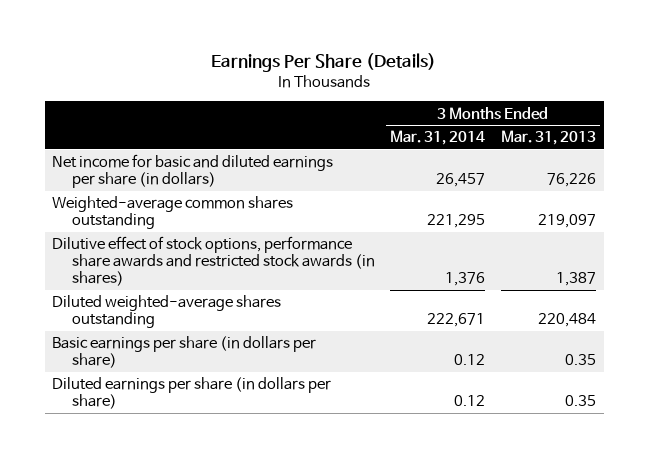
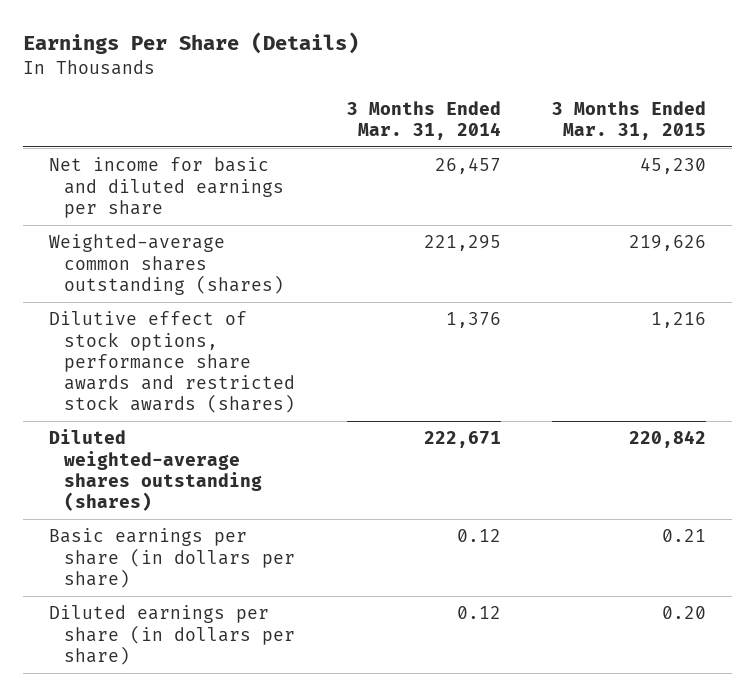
- | 3 Months Ended Mar. 31, 2014 | 3 Months Ended Mar. 31, 2013
+ | 3 Months Ended Mar. 31, 2014 | 3 Months Ended Mar. 31, 2015
- Net income for basic and diluted earnings per share (in dollars) | 26,457 | 76,226
- Weighted-average common shares outstanding | 221,295 | 219,097
- Dilutive effect of stock options, performance share awards and restricted stock awards (in shares) | 1,376 | 1,387
- Diluted weighted-average shares outstanding | 222,671 | 220,484
+ Net income for basic and diluted earnings per share | 26,457 | 45,230
+ Weighted-average common shares outstanding (shares) | 221,295 | 219,626
+ Dilutive effect of stock options, performance share awards and restricted stock awards (shares) | 1,376 | 1,216
+ Diluted weighted-average shares outstanding (shares) | 222,671 | 220,842

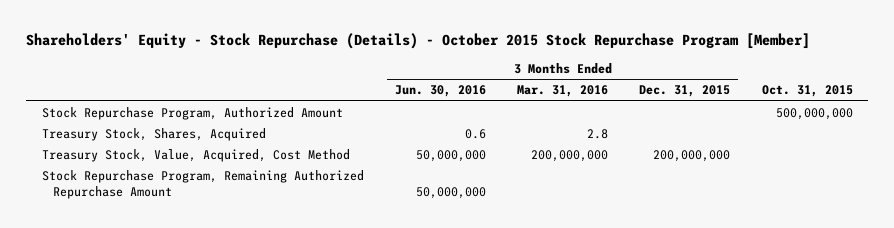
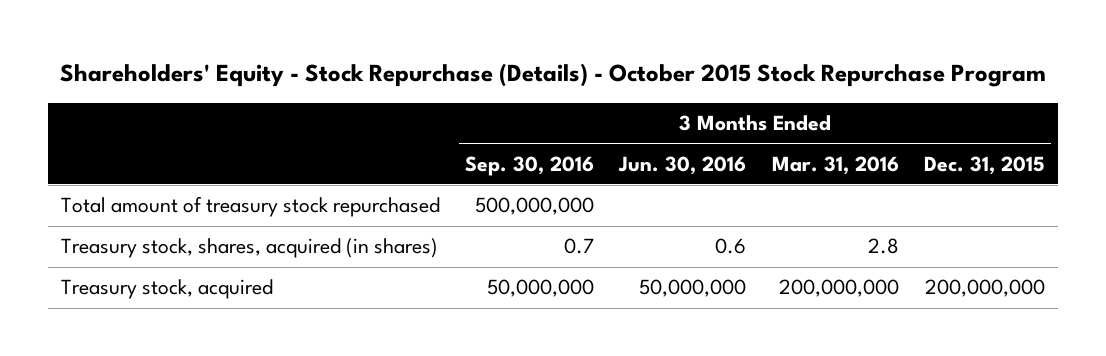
- Shareholders' Equity - Stock Repurchase (Details) - October 2015 Stock Repurchase Program [Member]
+ Shareholders' Equity - Stock Repurchase (Details) - October 2015 Stock Repurchase Program
- | 3 Months Ended Jun. 30, 2016 | 3 Months Ended Mar. 31, 2016 | 3 Months Ended Dec. 31, 2015 | Oct. 31, 2015
+ | 3 Months Ended Sep. 30, 2016 | 3 Months Ended Jun. 30, 2016 | 3 Months Ended Mar. 31, 2016 | 3 Months Ended Dec. 31, 2015
- Stock Repurchase Program, Authorized Amount | | | | 500,000,000
- Treasury Stock, Shares, Acquired | 0.6 | 2.8 | |
- Treasury Stock, Value, Acquired, Cost Method | 50,000,000 | 200,000,000 | 200,000,000 |
- Stock Repurchase Program, Remaining Authorized Repurchase Amount | 50,000,000 | | |
+ Total amount of treasury stock repurchased | 500,000,000 | | |
+ Treasury stock, shares, acquired (in shares) | 0.7 | 0.6 | 2.8 |
+ Treasury stock, acquired | 50,000,000 | 50,000,000 | 200,000,000 | 200,000,000

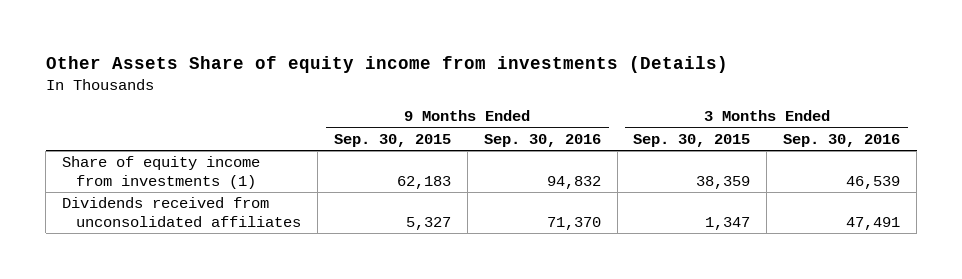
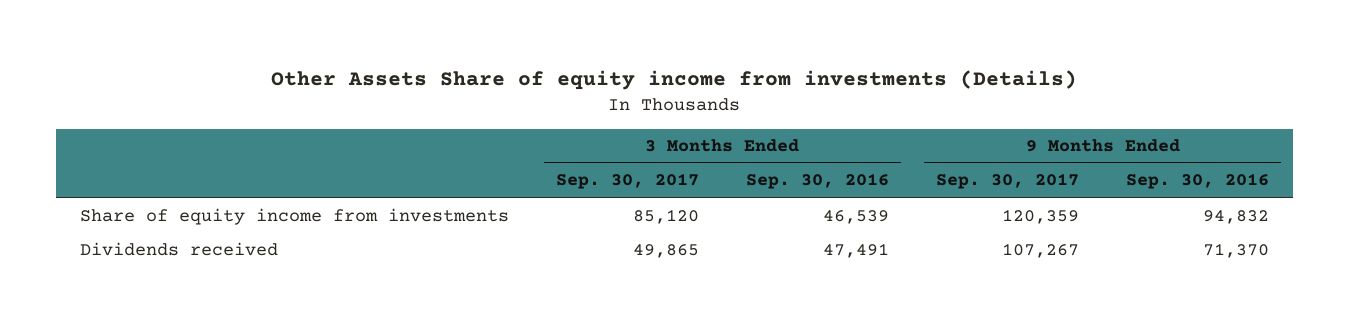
- | 9 Months Ended Sep. 30, 2015 | 9 Months Ended Sep. 30, 2016 | 3 Months Ended Sep. 30, 2015 | 3 Months Ended Sep. 30, 2016
+ | 3 Months Ended Sep. 30, 2017 | 3 Months Ended Sep. 30, 2016 | 9 Months Ended Sep. 30, 2017 | 9 Months Ended Sep. 30, 2016
- Share of equity income from investments (1) | 62,183 | 94,832 | 38,359 | 46,539
- Dividends received from unconsolidated affiliates | 5,327 | 71,370 | 1,347 | 47,491
+ Share of equity income from investments | 85,120 | 46,539 | 120,359 | 94,832
+ Dividends received | 49,865 | 47,491 | 107,267 | 71,370

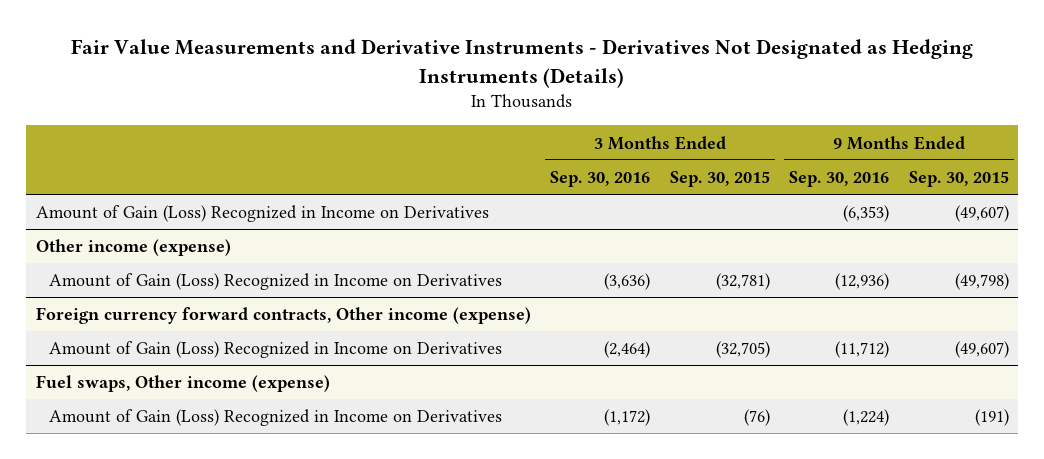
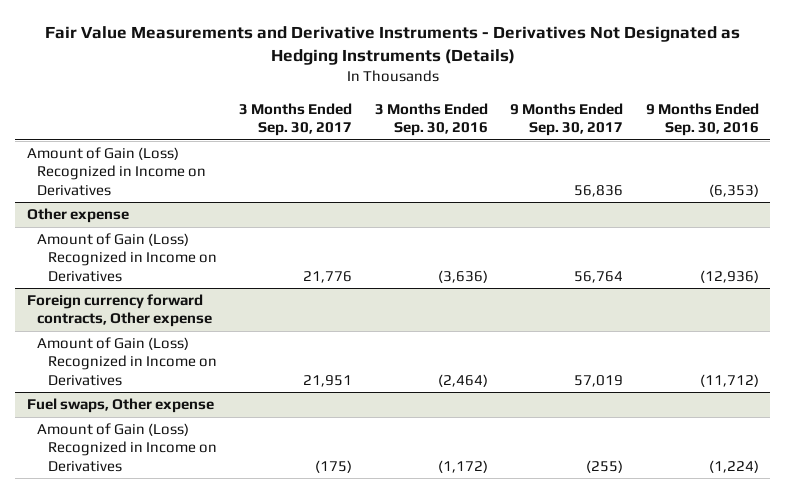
- | 3 Months Ended Sep. 30, 2016 | 3 Months Ended Sep. 30, 2015 | 9 Months Ended Sep. 30, 2016 | 9 Months Ended Sep. 30, 2015
+ | 3 Months Ended Sep. 30, 2017 | 3 Months Ended Sep. 30, 2016 | 9 Months Ended Sep. 30, 2017 | 9 Months Ended Sep. 30, 2016
- Other income (expense)
+ Other expense
- Foreign currency forward contracts, Other income (expense)
+ Foreign currency forward contracts, Other expense
- Fuel swaps, Other income (expense)
+ Fuel swaps, Other expense

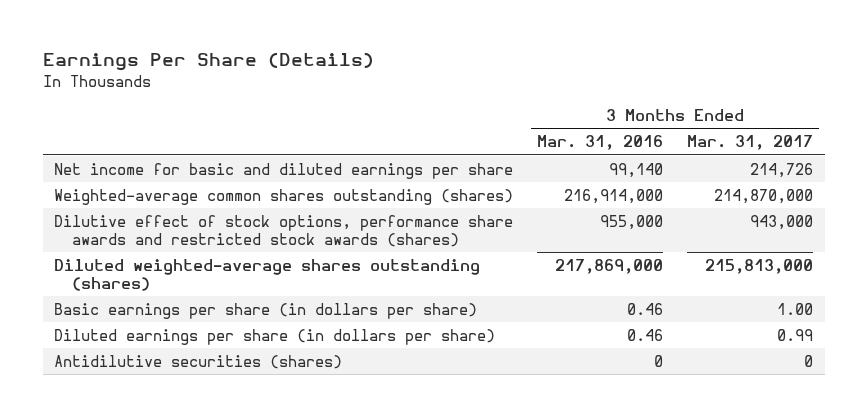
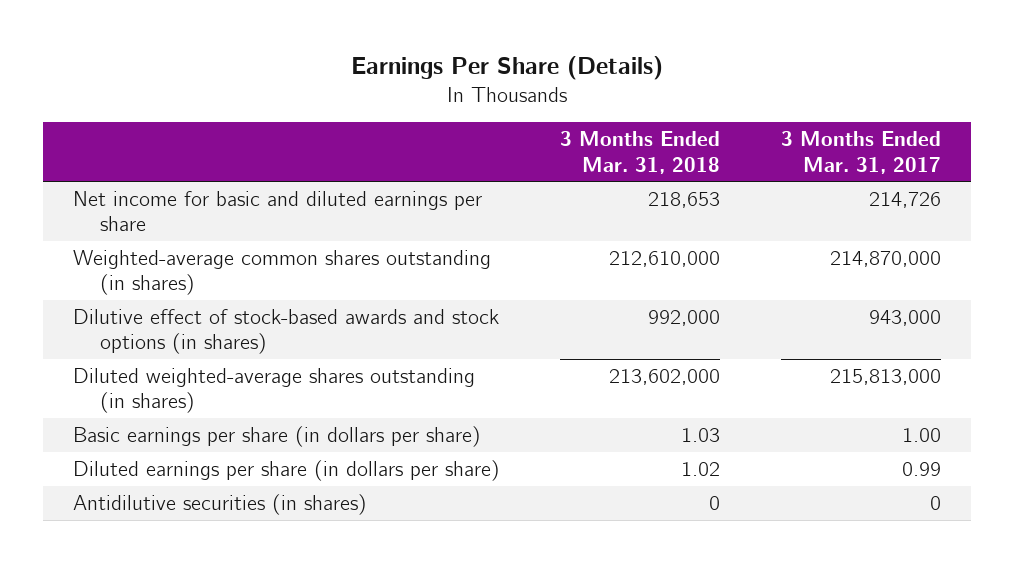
- | 3 Months Ended Mar. 31, 2016 | 3 Months Ended Mar. 31, 2017
+ | 3 Months Ended Mar. 31, 2018 | 3 Months Ended Mar. 31, 2017
- Weighted-average common shares outstanding (shares) | 216,914,000 | 214,870,000
- Dilutive effect of stock options, performance share awards and restricted stock awards (shares) | 955,000 | 943,000
- Diluted weighted-average shares outstanding (shares) | 217,869,000 | 215,813,000
+ Weighted-average common shares outstanding (in shares) | 212,610,000 | 214,870,000
+ Dilutive effect of stock-based awards and stock options (in shares) | 992,000 | 943,000
+ Diluted weighted-average shares outstanding (in shares) | 213,602,000 | 215,813,000
- Antidilutive securities (shares) | 0 | 0
+ Antidilutive securities (in shares) | 0 | 0

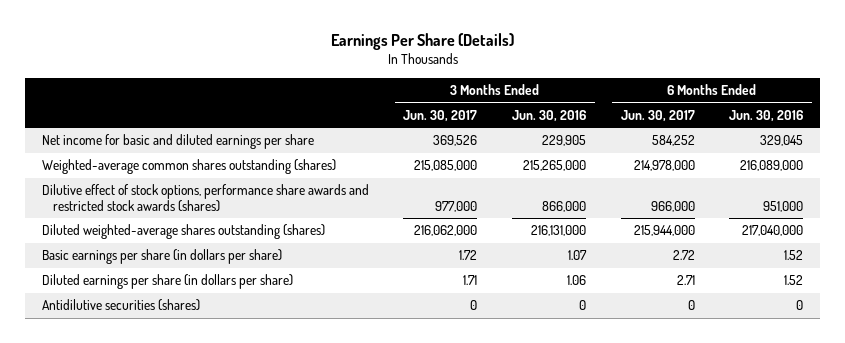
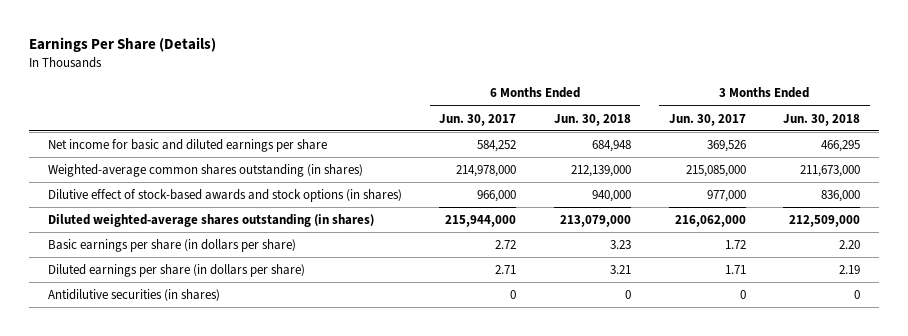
- | 3 Months Ended Jun. 30, 2017 | 3 Months Ended Jun. 30, 2016 | 6 Months Ended Jun. 30, 2017 | 6 Months Ended Jun. 30, 2016
+ | 6 Months Ended Jun. 30, 2017 | 6 Months Ended Jun. 30, 2018 | 3 Months Ended Jun. 30, 2017 | 3 Months Ended Jun. 30, 2018
- Weighted-average common shares outstanding (shares) | 215,085,000 | 215,265,000 | 214,978,000 | 216,089,000
- Dilutive effect of stock options, performance share awards and restricted stock awards (shares) | 977,000 | 866,000 | 966,000 | 951,000
- Diluted weighted-average shares outstanding (shares) | 216,062,000 | 216,131,000 | 215,944,000 | 217,040,000
+ Weighted-average common shares outstanding (in shares) | 214,978,000 | 212,139,000 | 215,085,000 | 211,673,000
+ Dilutive effect of stock-based awards and stock options (in shares) | 966,000 | 940,000 | 977,000 | 836,000
+ Diluted weighted-average shares outstanding (in shares) | 215,944,000 | 213,079,000 | 216,062,000 | 212,509,000
- Antidilutive securities (shares) | 0 | 0 | 0 | 0
+ Antidilutive securities (in shares) | 0 | 0 | 0 | 0

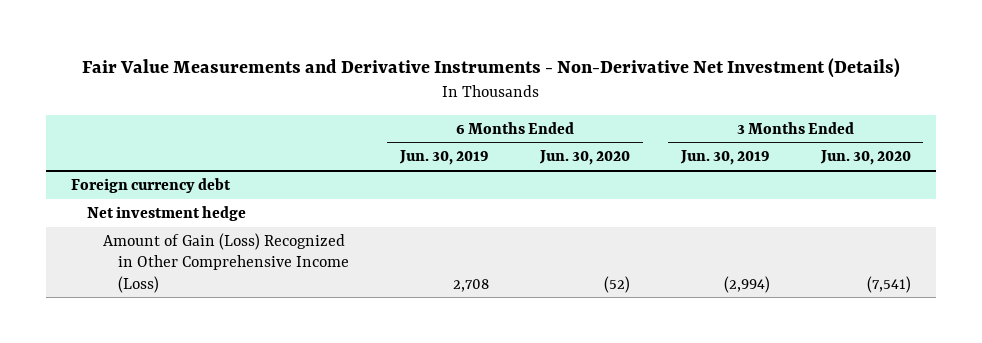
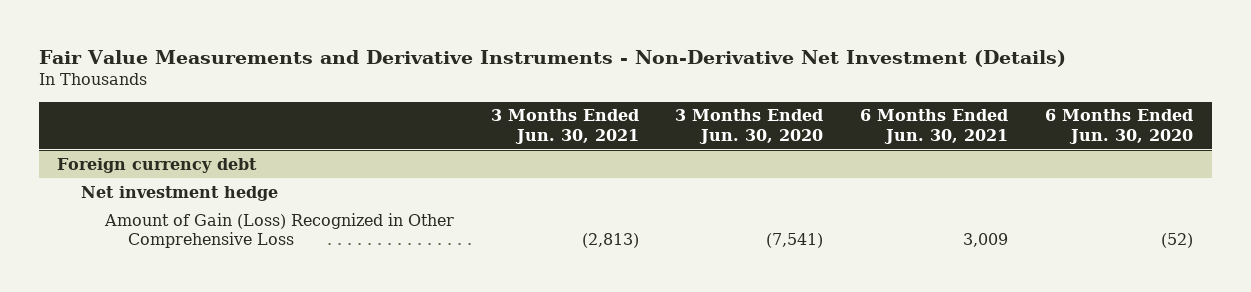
- | 6 Months Ended Jun. 30, 2019 | 6 Months Ended Jun. 30, 2020 | 3 Months Ended Jun. 30, 2019 | 3 Months Ended Jun. 30, 2020
+ | 3 Months Ended Jun. 30, 2021 | 3 Months Ended Jun. 30, 2020 | 6 Months Ended Jun. 30, 2021 | 6 Months Ended Jun. 30, 2020
@ Foreign currency debt
- Amount of Gain (Loss) Recognized in Other Comprehensive Income (Loss) | 2,708 | (52) | (2,994) | (7,541)
+ Amount of Gain (Loss) Recognized in Other Comprehensive Loss | (2,813) | (7,541) | 3,009 | (52)

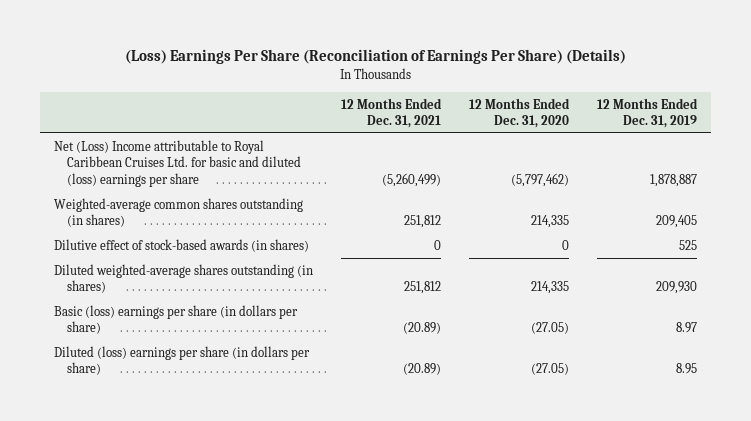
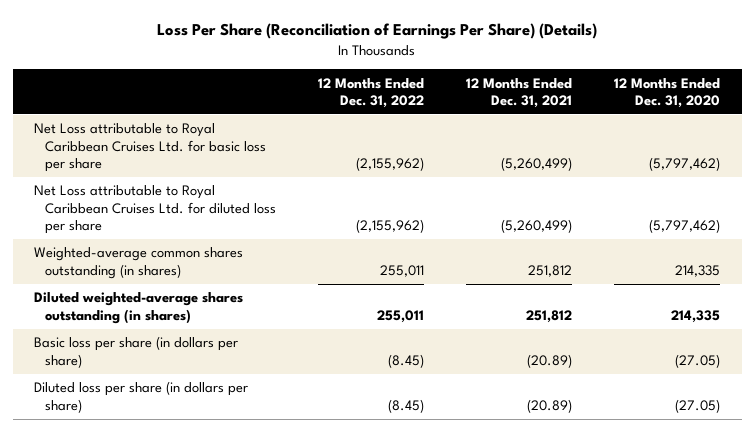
- (Loss) Earnings Per Share (Reconciliation of Earnings Per Share) (Details)
+ Loss Per Share (Reconciliation of Earnings Per Share) (Details)
- | 12 Months Ended Dec. 31, 2021 | 12 Months Ended Dec. 31, 2020 | 12 Months Ended Dec. 31, 2019
+ | 12 Months Ended Dec. 31, 2022 | 12 Months Ended Dec. 31, 2021 | 12 Months Ended Dec. 31, 2020
- Net (Loss) Income attributable to Royal Caribbean Cruises Ltd. for basic and diluted (loss) earnings per share | (5,260,499) | (5,797,462) | 1,878,887
+ Net Loss attributable to Royal Caribbean Cruises Ltd. for basic loss per share | (2,155,962) | (5,260,499) | (5,797,462)
+ Net Loss attributable to Royal Caribbean Cruises Ltd. for diluted loss per share | (2,155,962) | (5,260,499) | (5,797,462)
- Dilutive effect of stock-based awards (in shares) | 0 | 0 | 525
- Basic (loss) earnings per share (in dollars per share) | (20.89) | (27.05) | 8.97
- Diluted (loss) earnings per share (in dollars per share) | (20.89) | (27.05) | 8.95
+ Basic loss per share (in dollars per share) | (8.45) | (20.89) | (27.05)
+ Diluted loss per share (in dollars per share) | (8.45) | (20.89) | (27.05)

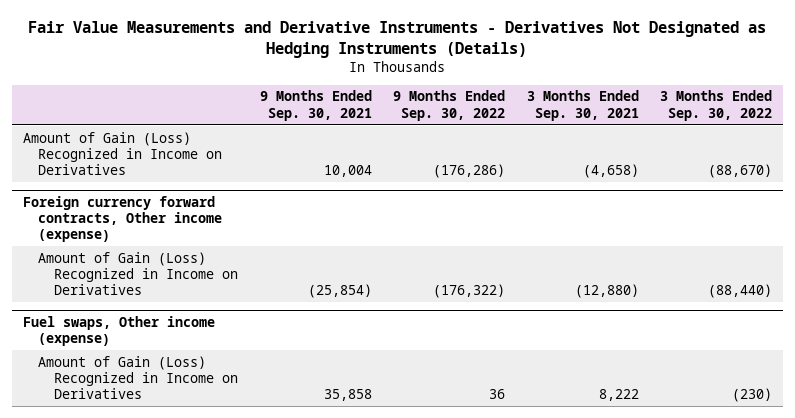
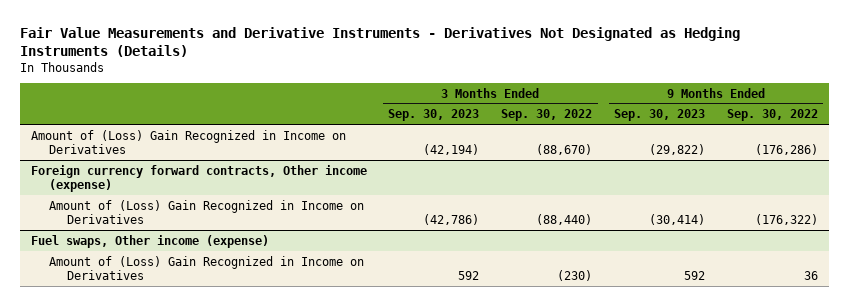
- | 9 Months Ended Sep. 30, 2021 | 9 Months Ended Sep. 30, 2022 | 3 Months Ended Sep. 30, 2021 | 3 Months Ended Sep. 30, 2022
+ | 3 Months Ended Sep. 30, 2023 | 3 Months Ended Sep. 30, 2022 | 9 Months Ended Sep. 30, 2023 | 9 Months Ended Sep. 30, 2022
- Amount of Gain (Loss) Recognized in Income on Derivatives | 10,004 | (176,286) | (4,658) | (88,670)
+ Amount of (Loss) Gain Recognized in Income on Derivatives | (42,194) | (88,670) | (29,822) | (176,286)
@ Foreign currency forward contracts, Other income (expense)
- Amount of Gain (Loss) Recognized in Income on Derivatives | (25,854) | (176,322) | (12,880) | (88,440)
+ Amount of (Loss) Gain Recognized in Income on Derivatives | (42,786) | (88,440) | (30,414) | (176,322)
@ Fuel swaps, Other income (expense)
- Amount of Gain (Loss) Recognized in Income on Derivatives | 35,858 | 36 | 8,222 | (230)
+ Amount of (Loss) Gain Recognized in Income on Derivatives | 592 | (230) | 592 | 36

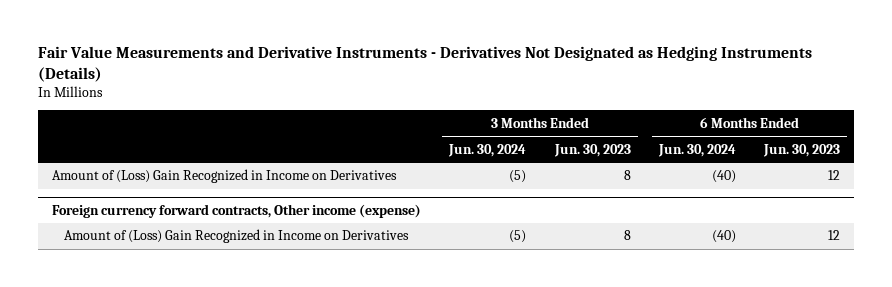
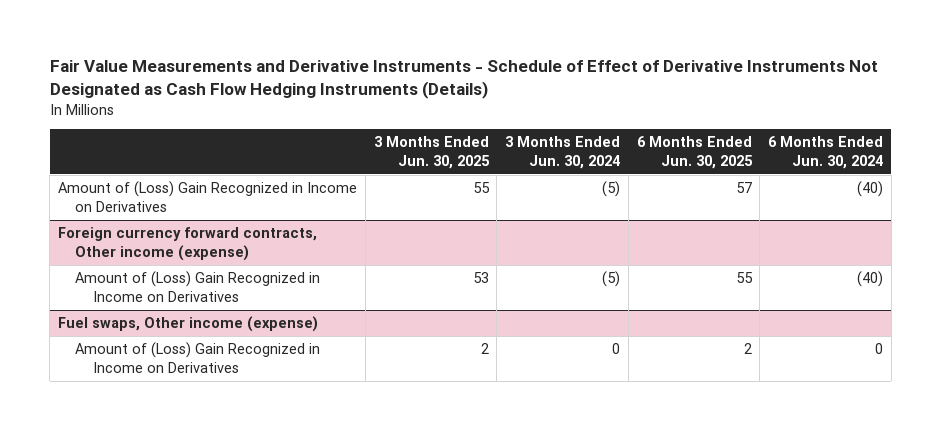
- Fair Value Measurements and Derivative Instruments - Derivatives Not Designated as Hedging Instruments (Details)
+ Fair Value Measurements and Derivative Instruments - Schedule of Effect of Derivative Instruments Not Designated as Cash Flow Hedging Instruments (Details)
- | 3 Months Ended Jun. 30, 2024 | 3 Months Ended Jun. 30, 2023 | 6 Months Ended Jun. 30, 2024 | 6 Months Ended Jun. 30, 2023
+ | 3 Months Ended Jun. 30, 2025 | 3 Months Ended Jun. 30, 2024 | 6 Months Ended Jun. 30, 2025 | 6 Months Ended Jun. 30, 2024
+ Fuel swaps, Other income (expense)
+ Amount of (Loss) Gain Recognized in Income on Derivatives | 2 | 0 | 2 | 0

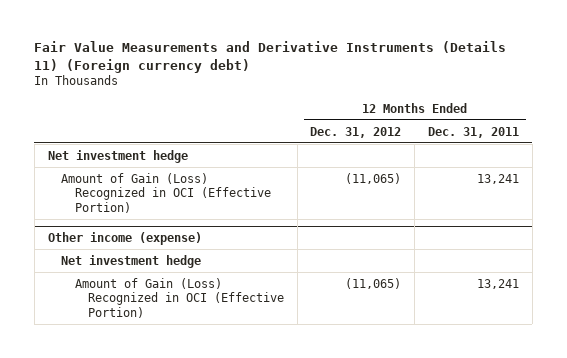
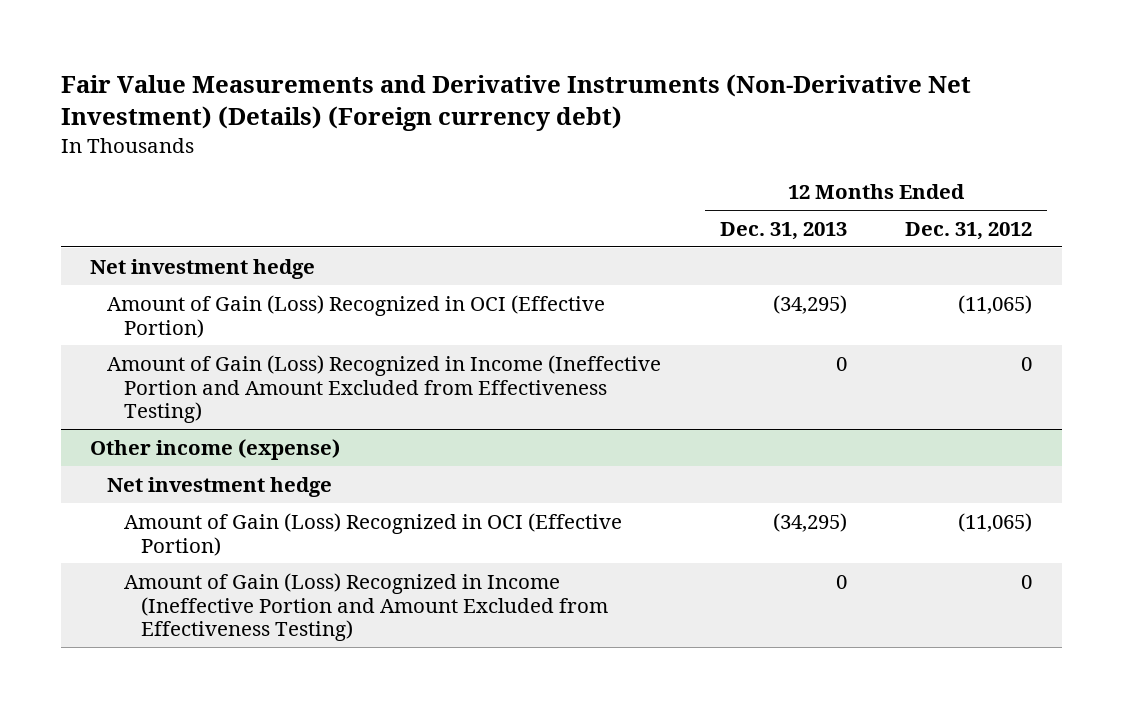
- Fair Value Measurements and Derivative Instruments (Details 11) (Foreign currency debt)
+ Fair Value Measurements and Derivative Instruments (Non-Derivative Net Investment) (Details) (Foreign currency debt)
- | 12 Months Ended Dec. 31, 2012 | 12 Months Ended Dec. 31, 2011
+ | 12 Months Ended Dec. 31, 2013 | 12 Months Ended Dec. 31, 2012
+ Amount of Gain (Loss) Recognized in Income (Ineffective Portion and Amount Excluded from Effectiveness Testing) | 0 | 0
@ Other income (expense)
+ Amount of Gain (Loss) Recognized in Income (Ineffective Portion and Amount Excluded from Effectiveness Testing) | 0 | 0

